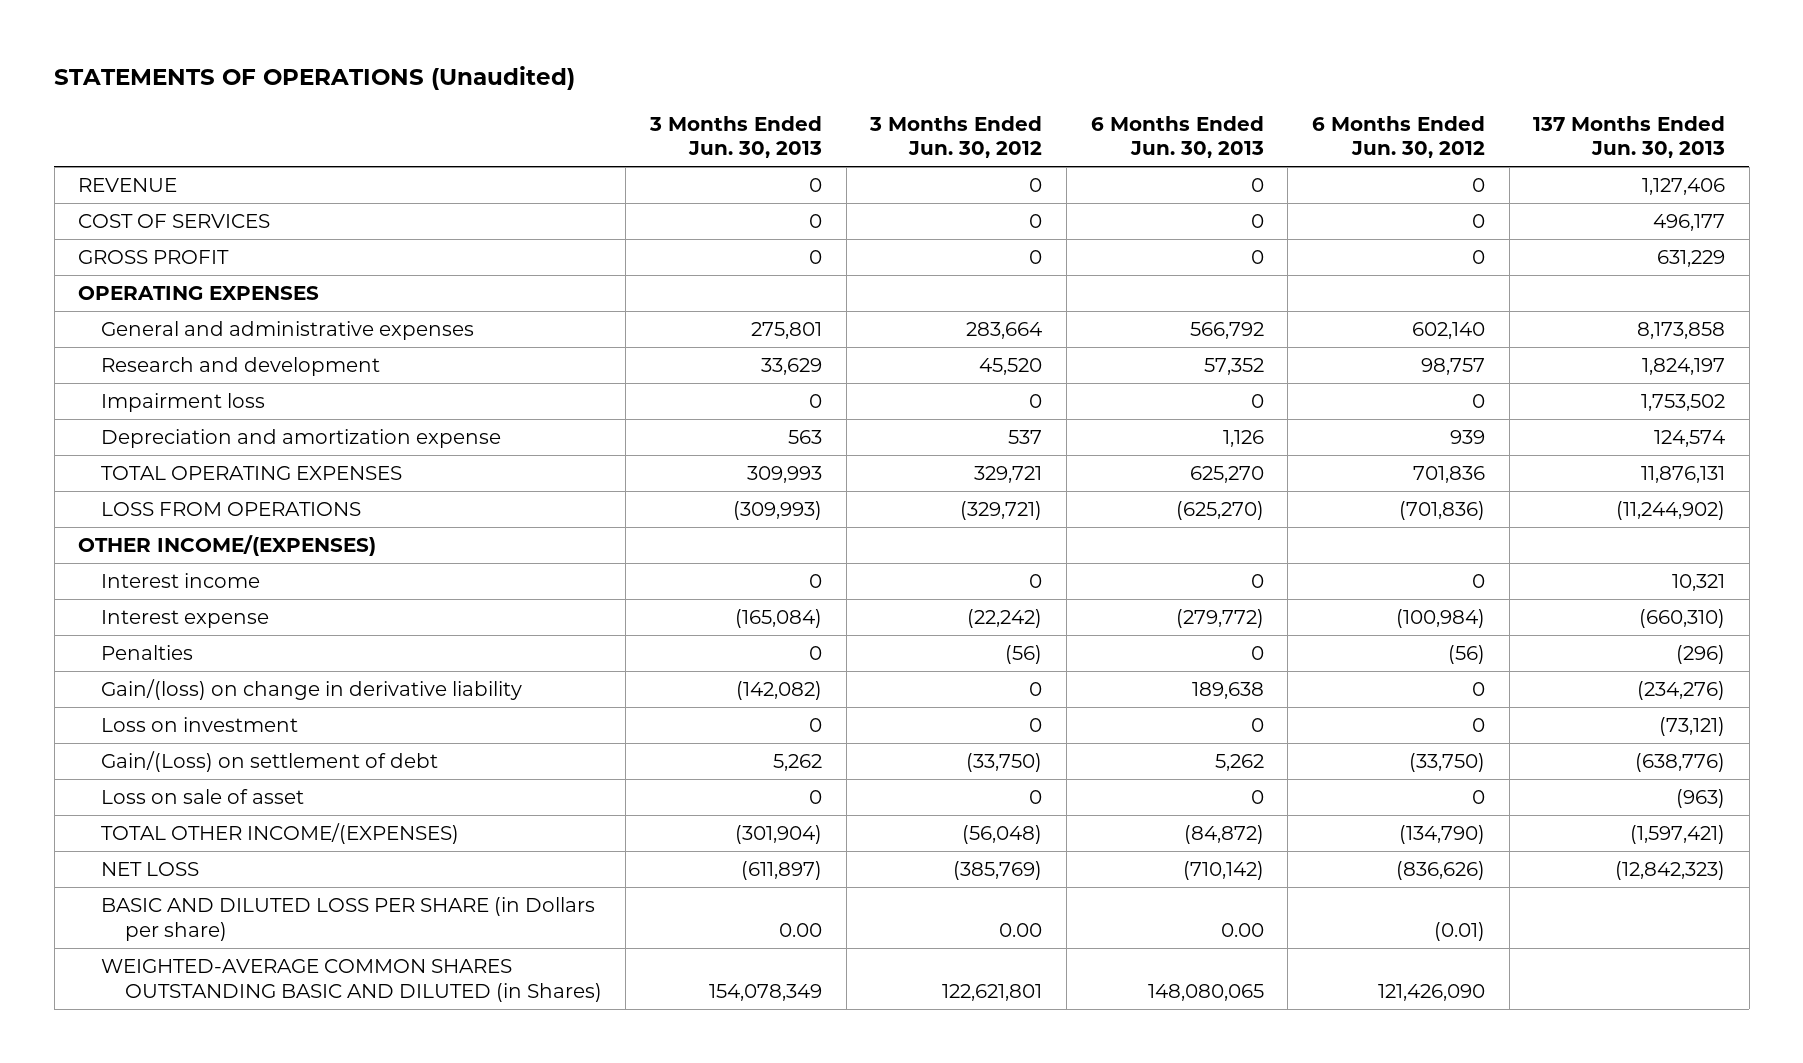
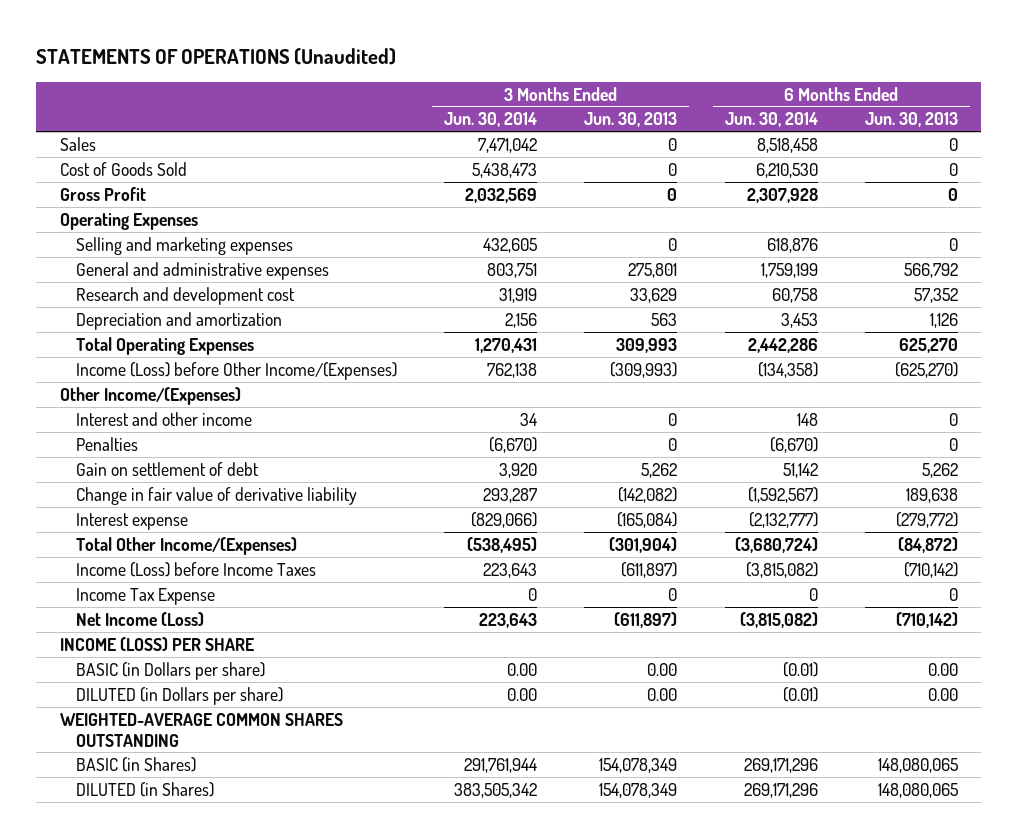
- | 3 Months Ended Jun. 30, 2013 | 3 Months Ended Jun. 30, 2012 | 6 Months Ended Jun. 30, 2013 | 6 Months Ended Jun. 30, 2012 | 137 Months Ended Jun. 30, 2013
+ | 3 Months Ended Jun. 30, 2014 | 3 Months Ended Jun. 30, 2013 | 6 Months Ended Jun. 30, 2014 | 6 Months Ended Jun. 30, 2013
- REVENUE | 0 | 0 | 0 | 0 | 1,127,406
- COST OF SERVICES | 0 | 0 | 0 | 0 | 496,177
- GROSS PROFIT | 0 | 0 | 0 | 0 | 631,229
- OPERATING EXPENSES
+ Sales | 7,471,042 | 0 | 8,518,458 | 0
+ Cost of Goods Sold | 5,438,473 | 0 | 6,210,530 | 0
+ Gross Profit | 2,032,569 | 0 | 2,307,928 | 0
+ Operating Expenses
+ Selling and marketing expenses | 432,605 | 0 | 618,876 | 0
- Research and development | 33,629 | 45,520 | 57,352 | 98,757 | 1,824,197
- Impairment loss | 0 | 0 | 0 | 0 | 1,753,502
- Depreciation and amortization expense | 563 | 537 | 1,126 | 939 | 124,574
- TOTAL OPERATING EXPENSES | 309,993 | 329,721 | 625,270 | 701,836 | 11,876,131
- LOSS FROM OPERATIONS | (309,993) | (329,721) | (625,270) | (701,836) | (11,244,902)
- OTHER INCOME/(EXPENSES)
- Interest income | 0 | 0 | 0 | 0 | 10,321
+ Research and development cost | 31,919 | 33,629 | 60,758 | 57,352
+ Depreciation and amortization | 2,156 | 563 | 3,453 | 1,126
+ Total Operating Expenses | 1,270,431 | 309,993 | 2,442,286 | 625,270
+ Income (Loss) before Other Income/(Expenses) | 762,138 | (309,993) | (134,358) | (625,270)
+ Other Income/(Expenses)
+ Interest and other income | 34 | 0 | 148 | 0
- Gain/(loss) on change in derivative liability | (142,082) | 0 | 189,638 | 0 | (234,276)
- Loss on investment | 0 | 0 | 0 | 0 | (73,121)
- Gain/(Loss) on settlement of debt | 5,262 | (33,750) | 5,262 | (33,750) | (638,776)
- Loss on sale of asset | 0 | 0 | 0 | 0 | (963)
- TOTAL OTHER INCOME/(EXPENSES) | (301,904) | (56,048) | (84,872) | (134,790) | (1,597,421)
- NET LOSS | (611,897) | (385,769) | (710,142) | (836,626) | (12,842,323)
- BASIC AND DILUTED LOSS PER SHARE (in Dollars per share) | 0.00 | 0.00 | 0.00 | (0.01) |
- WEIGHTED-AVERAGE COMMON SHARES OUTSTANDING BASIC AND DILUTED (in Shares) | 154,078,349 | 122,621,801 | 148,080,065 | 121,426,090 |
+ Gain on settlement of debt | 3,920 | 5,262 | 51,142 | 5,262
+ Change in fair value of derivative liability | 293,287 | (142,082) | (1,592,567) | 189,638
moved down: Interest expense | (829,066) | (165,084) | (2,132,777) | (279,772)
+ Total Other Income/(Expenses) | (538,495) | (301,904) | (3,680,724) | (84,872)
+ Income (Loss) before Income Taxes | 223,643 | (611,897) | (3,815,082) | (710,142)
+ Income Tax Expense | 0 | 0 | 0 | 0
+ Net Income (Loss) | 223,643 | (611,897) | (3,815,082) | (710,142)
+ INCOME (LOSS) PER SHARE
+ BASIC (in Dollars per share) | 0.00 | 0.00 | (0.01) | 0.00
+ DILUTED (in Dollars per share) | 0.00 | 0.00 | (0.01) | 0.00
+ WEIGHTED-AVERAGE COMMON SHARES OUTSTANDING
+ BASIC (in Shares) | 291,761,944 | 154,078,349 | 269,171,296 | 148,080,065
+ DILUTED (in Shares) | 383,505,342 | 154,078,349 | 269,171,296 | 148,080,065

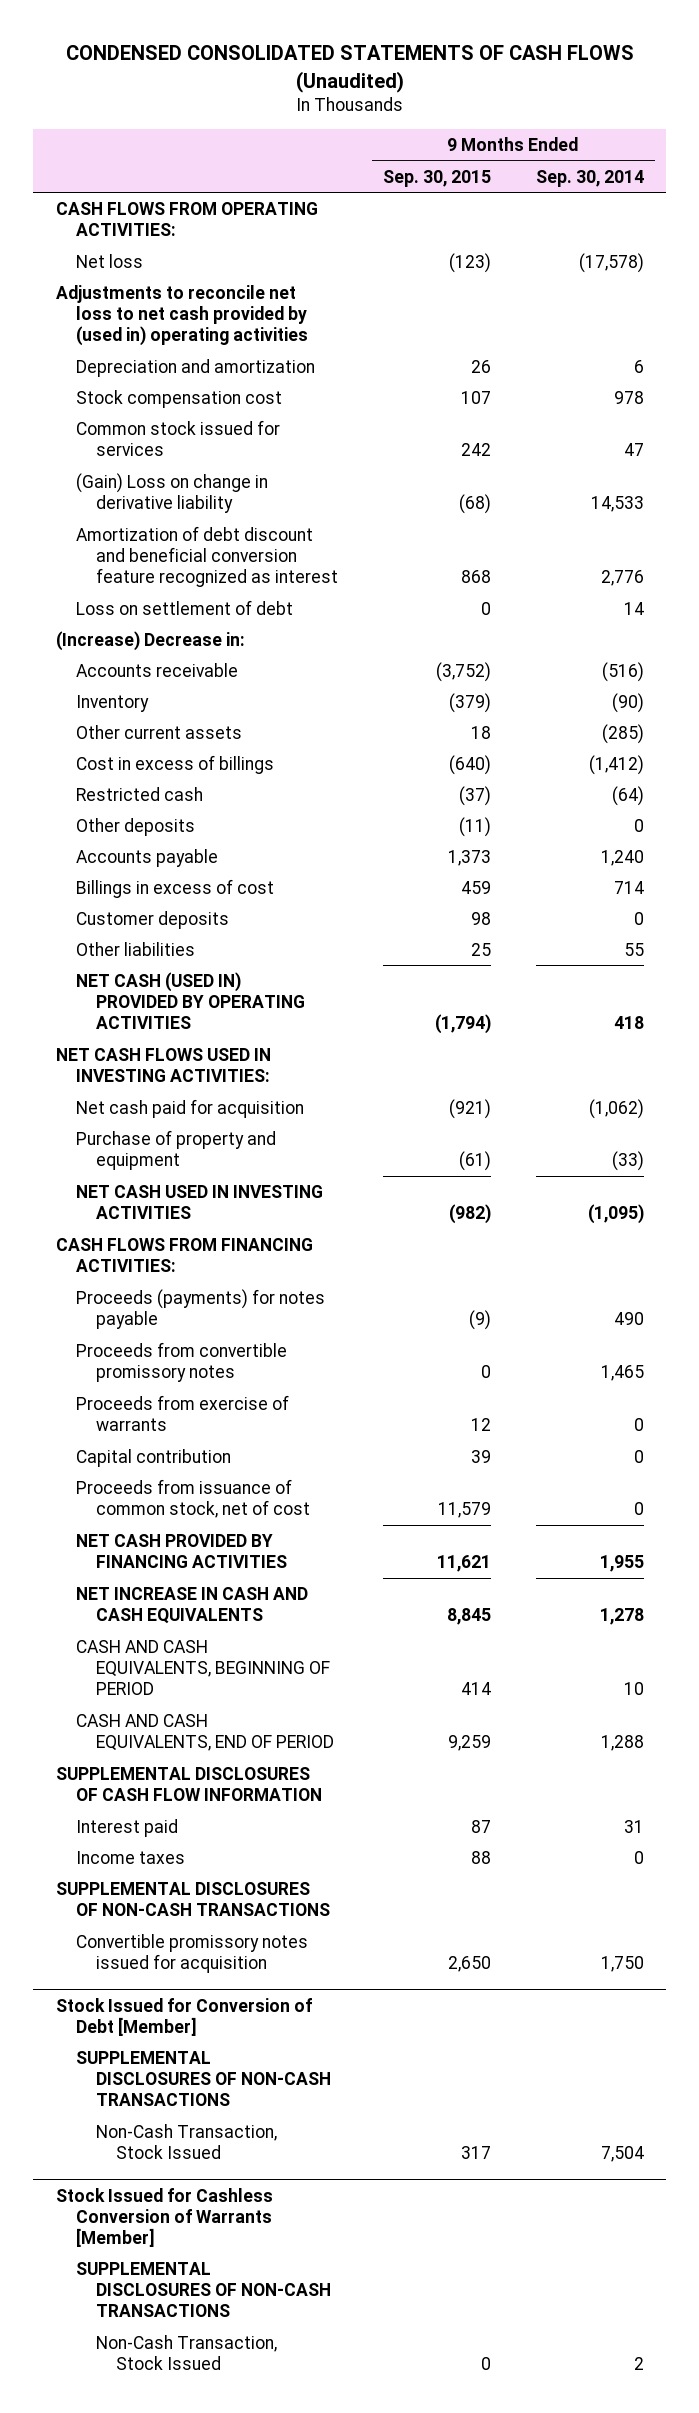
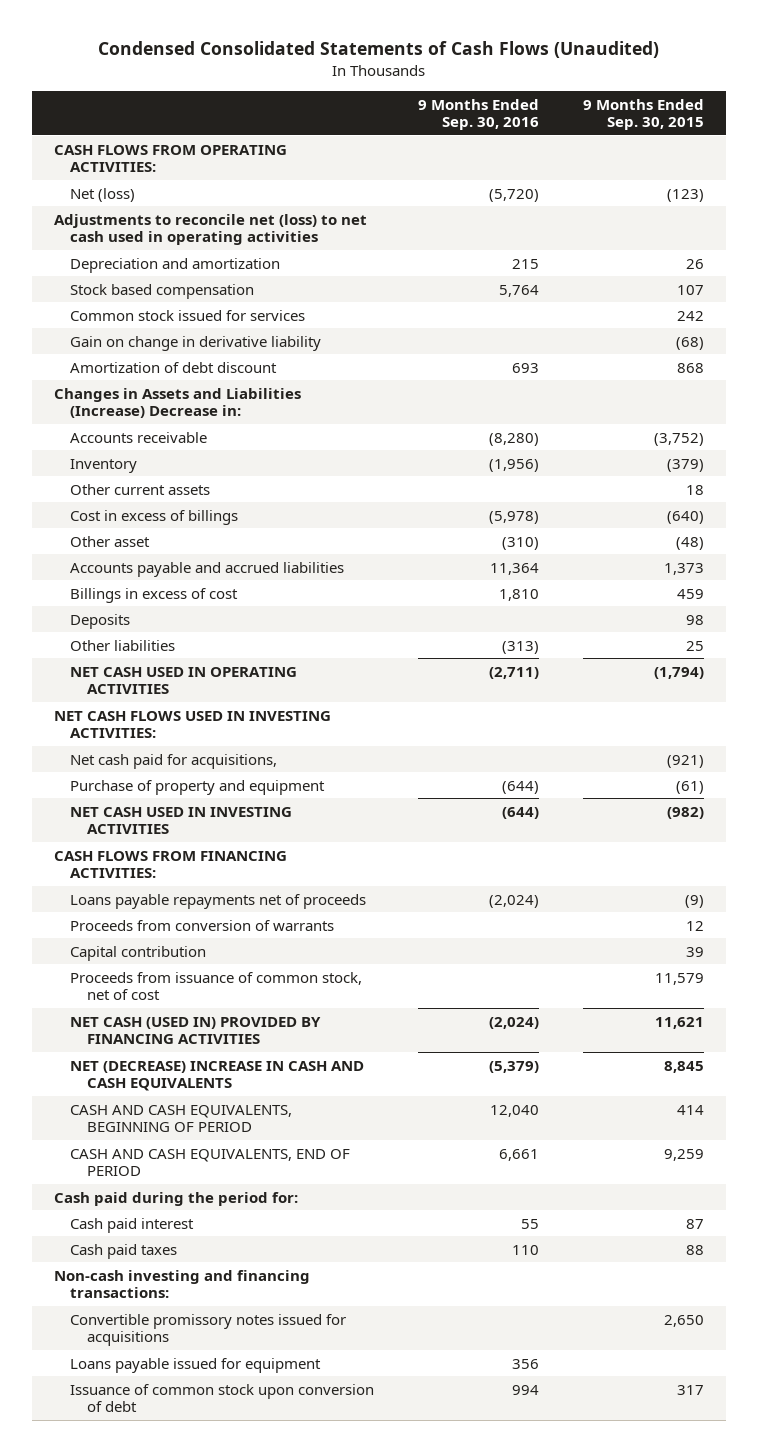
- CONDENSED CONSOLIDATED STATEMENTS OF CASH FLOWS (Unaudited)
+ Condensed Consolidated Statements of Cash Flows (Unaudited)
- | 9 Months Ended Sep. 30, 2015 | 9 Months Ended Sep. 30, 2014
+ | 9 Months Ended Sep. 30, 2016 | 9 Months Ended Sep. 30, 2015
- Net loss | (123) | (17,578)
- Adjustments to reconcile net loss to net cash provided by (used in) operating activities
+ Net (loss) | (5,720) | (123)
+ Adjustments to reconcile net (loss) to net cash used in operating activities
- Stock compensation cost | 107 | 978
+ Stock based compensation | 5,764 | 107
- (Gain) Loss on change in derivative liability | (68) | 14,533
- Amortization of debt discount and beneficial conversion feature recognized as interest | 868 | 2,776
- Loss on settlement of debt | 0 | 14
- (Increase) Decrease in:
+ Gain on change in derivative liability | | (68)
+ Amortization of debt discount | 693 | 868
+ Changes in Assets and Liabilities (Increase) Decrease in:
- Restricted cash | (37) | (64)
- Other deposits | (11) | 0
- Accounts payable | 1,373 | 1,240
+ Other asset | (310) | (48)
+ Accounts payable and accrued liabilities | 11,364 | 1,373
- Customer deposits | 98 | 0
+ Deposits | | 98
- NET CASH (USED IN) PROVIDED BY OPERATING ACTIVITIES | (1,794) | 418
+ NET CASH USED IN OPERATING ACTIVITIES | (2,711) | (1,794)
- Net cash paid for acquisition | (921) | (1,062)
+ Net cash paid for acquisitions, | | (921)
- Proceeds (payments) for notes payable | (9) | 490
- Proceeds from convertible promissory notes | 0 | 1,465
- Proceeds from exercise of warrants | 12 | 0
+ Loans payable repayments net of proceeds | (2,024) | (9)
+ Proceeds from conversion of warrants | | 12
- NET CASH PROVIDED BY FINANCING ACTIVITIES | 11,621 | 1,955
- NET INCREASE IN CASH AND CASH EQUIVALENTS | 8,845 | 1,278
+ NET CASH (USED IN) PROVIDED BY FINANCING ACTIVITIES | (2,024) | 11,621
+ NET (DECREASE) INCREASE IN CASH AND CASH EQUIVALENTS | (5,379) | 8,845
- SUPPLEMENTAL DISCLOSURES OF CASH FLOW INFORMATION
- Interest paid | 87 | 31
- Income taxes | 88 | 0
- SUPPLEMENTAL DISCLOSURES OF NON-CASH TRANSACTIONS
- Convertible promissory notes issued for acquisition | 2,650 | 1,750
- Stock Issued for Conversion of Debt [Member]
- SUPPLEMENTAL DISCLOSURES OF NON-CASH TRANSACTIONS
- Non-Cash Transaction, Stock Issued | 317 | 7,504
- Stock Issued for Cashless Conversion of Warrants [Member]
- SUPPLEMENTAL DISCLOSURES OF NON-CASH TRANSACTIONS
- Non-Cash Transaction, Stock Issued | 0 | 2
+ Cash paid during the period for:
+ Cash paid interest | 55 | 87
+ Cash paid taxes | 110 | 88
+ Non-cash investing and financing transactions:
+ Convertible promissory notes issued for acquisitions | | 2,650
+ Loans payable issued for equipment | 356 |
+ Issuance of common stock upon conversion of debt | 994 | 317

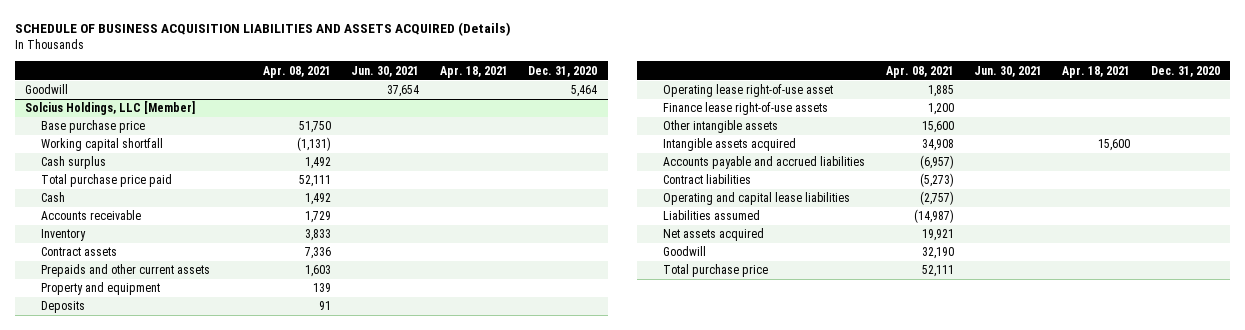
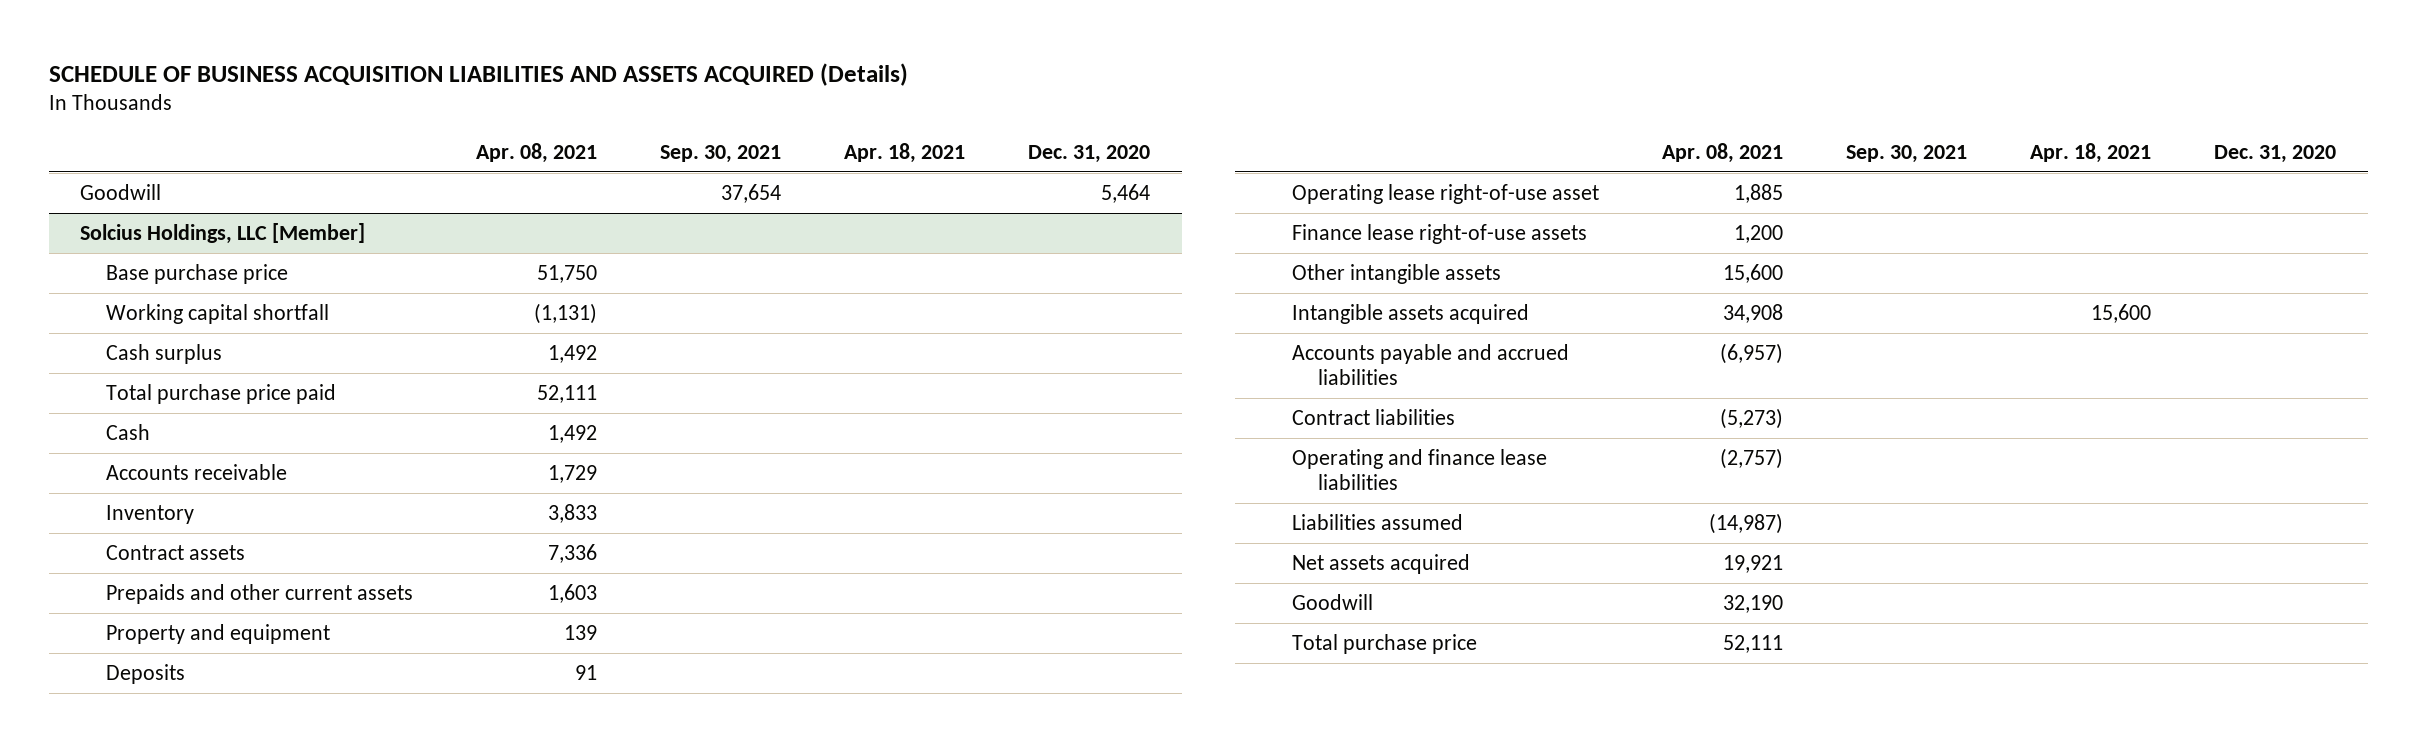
- | Apr. 08, 2021 | Jun. 30, 2021 | Apr. 18, 2021 | Dec. 31, 2020
+ | Apr. 08, 2021 | Sep. 30, 2021 | Apr. 18, 2021 | Dec. 31, 2020
@ Solcius Holdings, LLC [Member]
- Operating and capital lease liabilities | (2,757) | | |
+ Operating and finance lease liabilities | (2,757) | | |

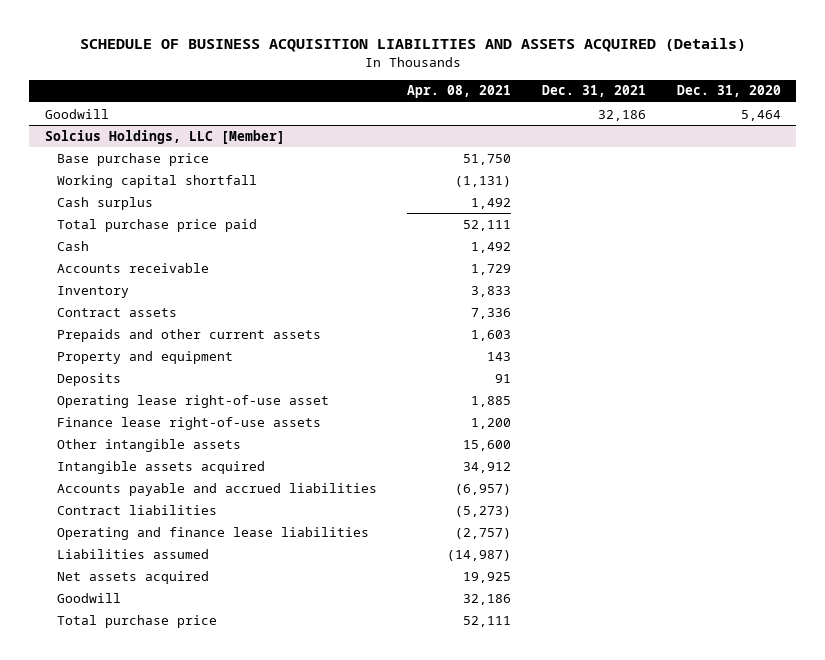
- | Apr. 08, 2021 | Sep. 30, 2021 | Apr. 18, 2021 | Dec. 31, 2020
+ | Apr. 08, 2021 | Dec. 31, 2021 | Dec. 31, 2020
@ Solcius Holdings, LLC [Member]
- Property and equipment | 139 | | |
+ Property and equipment | 143 | |
- Intangible assets acquired | 34,908 | | 15,600 |
+ Intangible assets acquired | 34,912 | |
- Net assets acquired | 19,921 | | |
- Goodwill | 32,190 | | |
+ Net assets acquired | 19,925 | |
+ Goodwill | 32,186 | |

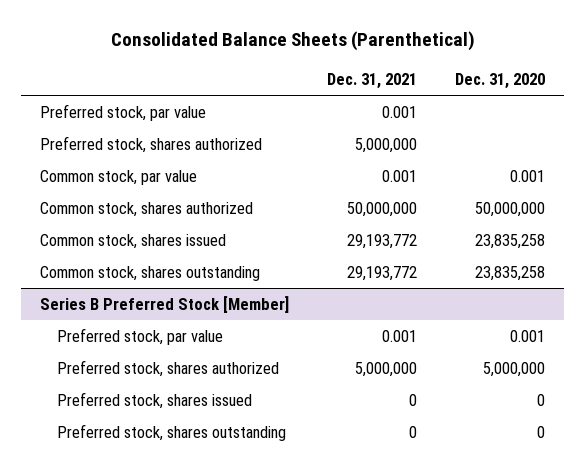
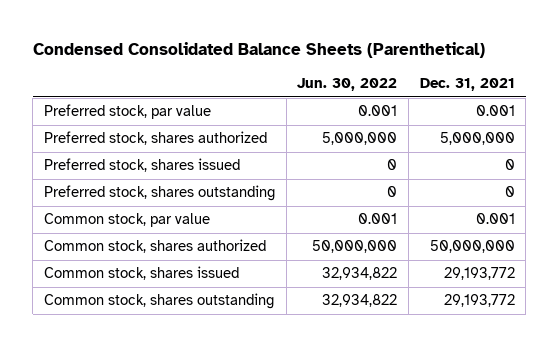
- Consolidated Balance Sheets (Parenthetical)
+ Condensed Consolidated Balance Sheets (Parenthetical)
- | Dec. 31, 2021 | Dec. 31, 2020
+ | Jun. 30, 2022 | Dec. 31, 2021
+ Preferred stock, shares issued | 0 | 0
+ Preferred stock, shares outstanding | 0 | 0
- Series B Preferred Stock [Member]
- Preferred stock, par value | 0.001 | 0.001
- Preferred stock, shares authorized | 5,000,000 | 5,000,000
- Preferred stock, shares issued | 0 | 0
- Preferred stock, shares outstanding | 0 | 0

